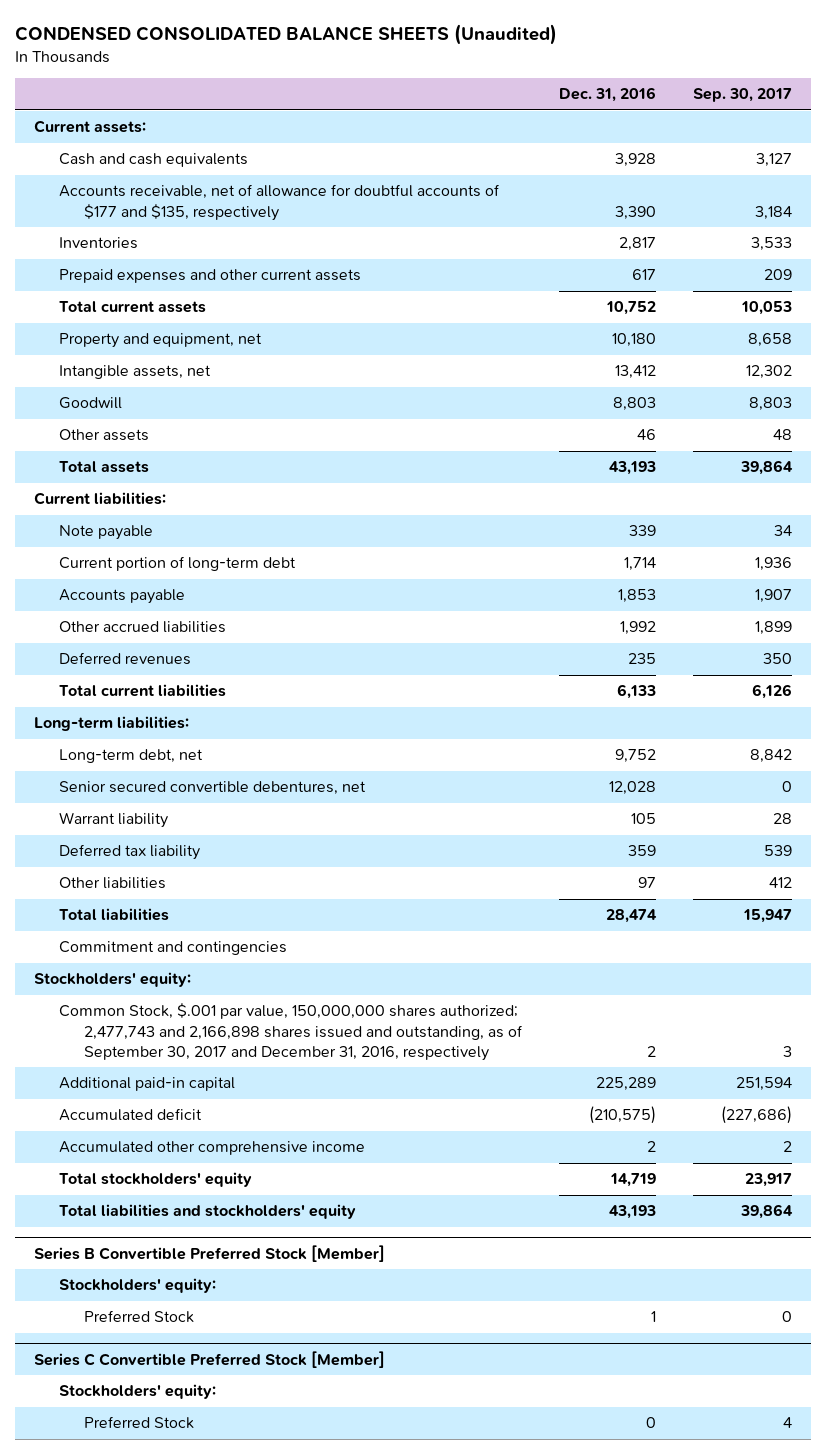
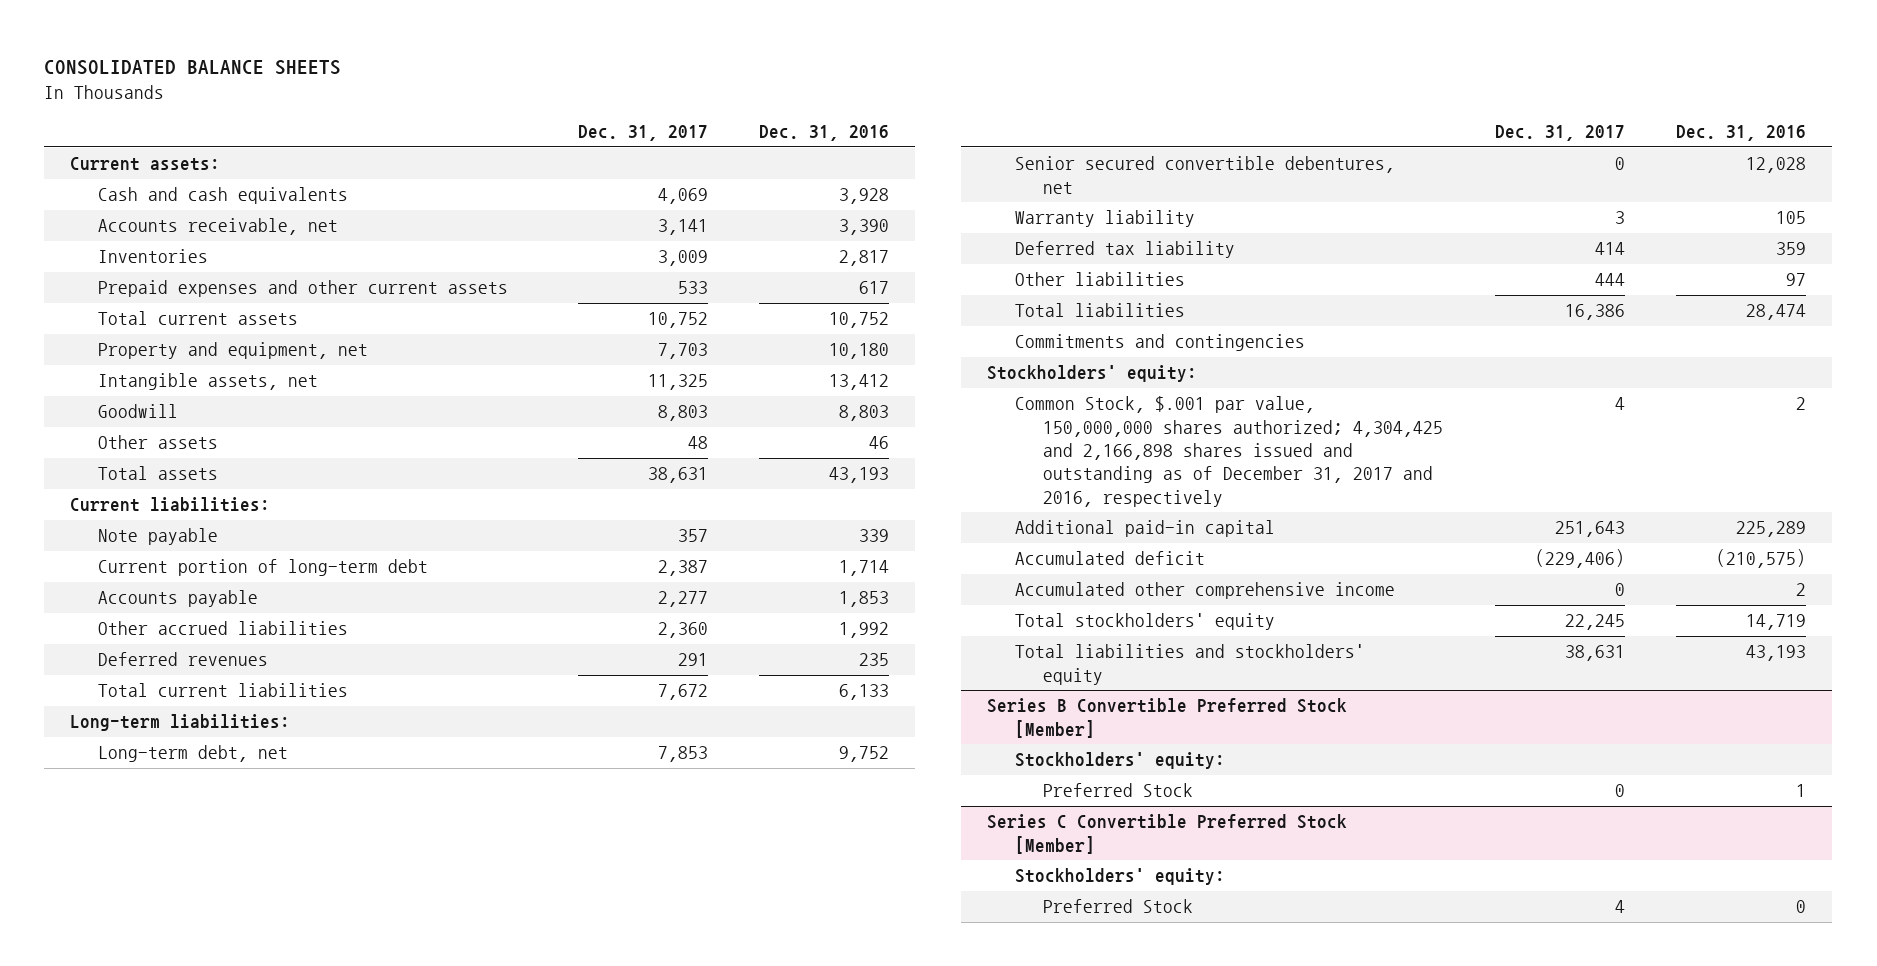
- CONDENSED CONSOLIDATED BALANCE SHEETS (Unaudited)
+ CONSOLIDATED BALANCE SHEETS
- | Dec. 31, 2016 | Sep. 30, 2017
+ | Dec. 31, 2017 | Dec. 31, 2016
- Accounts receivable, net of allowance for doubtful accounts of $177 and $135, respectively | 3,390 | 3,184
+ Accounts receivable, net | 3,141 | 3,390
- Warrant liability | 105 | 28
+ Warranty liability | 3 | 105
- Commitment and contingencies
+ Commitments and contingencies
- Common Stock, $.001 par value, 150,000,000 shares authorized; 2,477,743 and 2,166,898 shares issued and outstanding, as of September 30, 2017 and December 31, 2016, respectively | 2 | 3
+ Common Stock, $.001 par value, 150,000,000 shares authorized; 4,304,425 and 2,166,898 shares issued and outstanding as of December 31, 2017 and 2016, respectively | 4 | 2

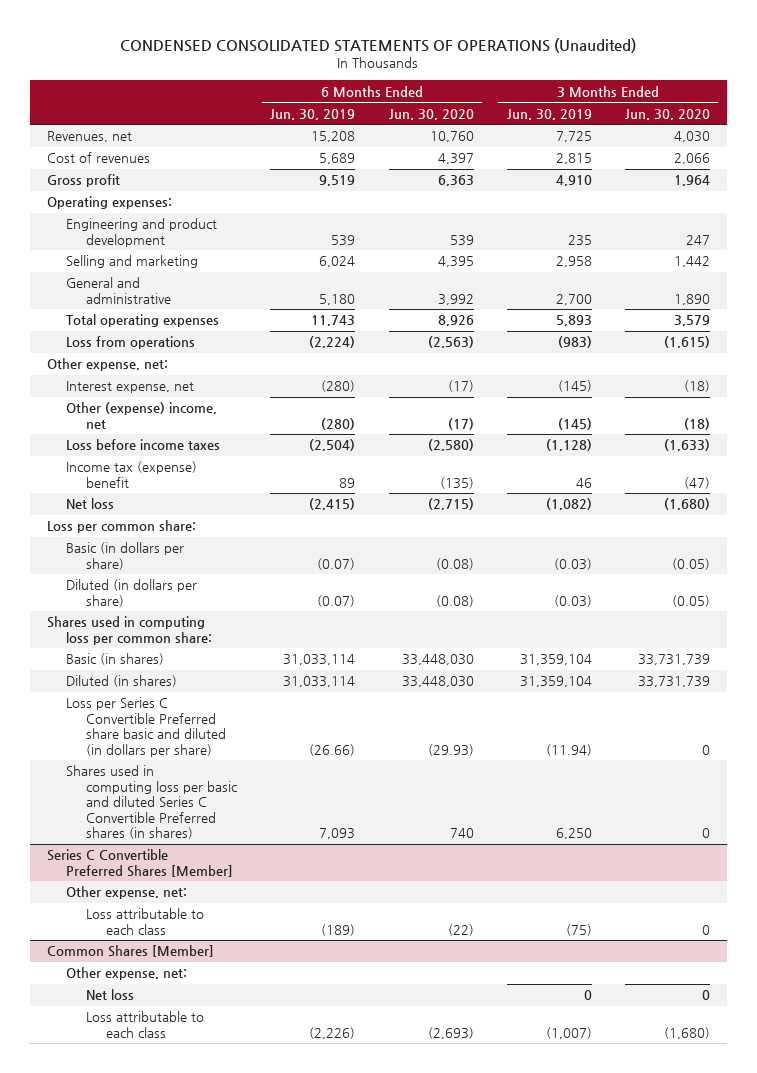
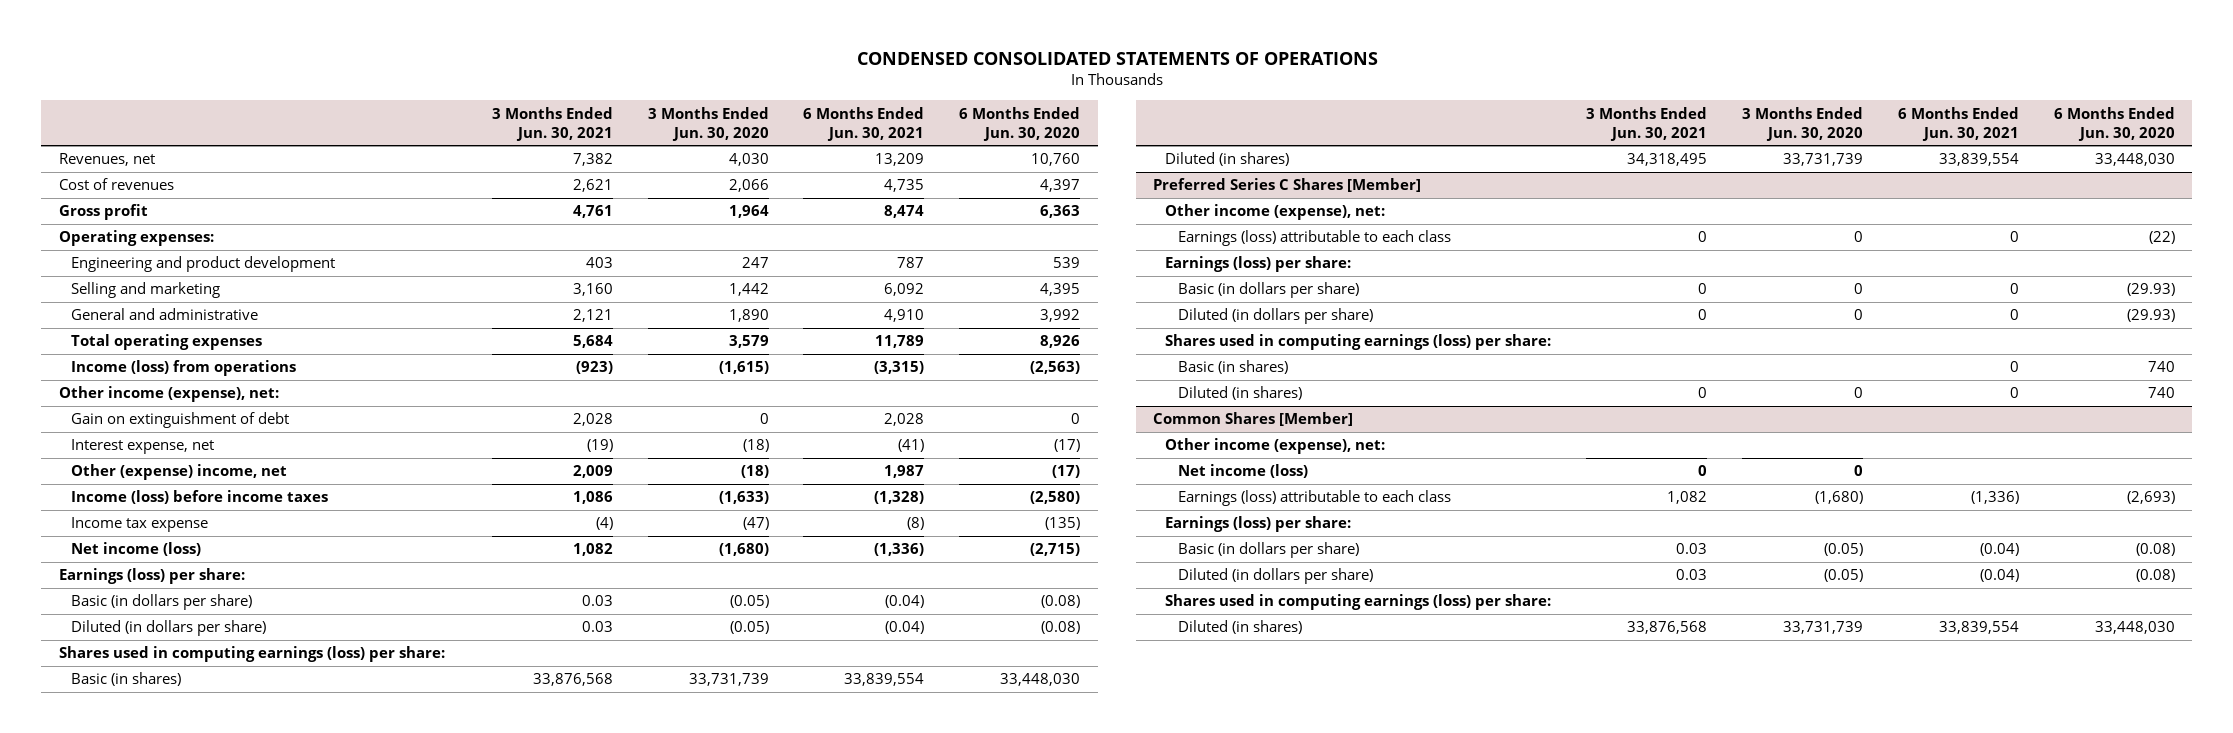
- CONDENSED CONSOLIDATED STATEMENTS OF OPERATIONS (Unaudited)
+ CONDENSED CONSOLIDATED STATEMENTS OF OPERATIONS
- | 6 Months Ended Jun. 30, 2019 | 6 Months Ended Jun. 30, 2020 | 3 Months Ended Jun. 30, 2019 | 3 Months Ended Jun. 30, 2020
+ | 3 Months Ended Jun. 30, 2021 | 3 Months Ended Jun. 30, 2020 | 6 Months Ended Jun. 30, 2021 | 6 Months Ended Jun. 30, 2020
- Loss from operations | (2,224) | (2,563) | (983) | (1,615)
- Other expense, net:
+ Income (loss) from operations | (923) | (1,615) | (3,315) | (2,563)
+ Other income (expense), net:
+ Gain on extinguishment of debt | 2,028 | 0 | 2,028 | 0
- Loss before income taxes | (2,504) | (2,580) | (1,128) | (1,633)
- Income tax (expense) benefit | 89 | (135) | 46 | (47)
- Net loss | (2,415) | (2,715) | (1,082) | (1,680)
- Loss per common share:
+ Income (loss) before income taxes | 1,086 | (1,633) | (1,328) | (2,580)
+ Income tax expense | (4) | (47) | (8) | (135)
+ Net income (loss) | 1,082 | (1,680) | (1,336) | (2,715)
+ Earnings (loss) per share:
- Shares used in computing loss per common share:
+ Shares used in computing earnings (loss) per share:
- Loss per Series C Convertible Preferred share basic and diluted (in dollars per share) | (26.66) | (29.93) | (11.94) | 0
- Shares used in computing loss per basic and diluted Series C Convertible Preferred shares (in shares) | 7,093 | 740 | 6,250 | 0
- Series C Convertible Preferred Shares [Member]
- Other expense, net:
- Loss attributable to each class | (189) | (22) | (75) | 0
+ Preferred Series C Shares [Member]
+ Other income (expense), net:
+ Earnings (loss) attributable to each class | 0 | 0 | 0 | (22)
+ Earnings (loss) per share:
+ Basic (in dollars per share) | 0 | 0 | 0 | (29.93)
+ Diluted (in dollars per share) | 0 | 0 | 0 | (29.93)
+ Shares used in computing earnings (loss) per share:
+ Basic (in shares) | | | 0 | 740
+ Diluted (in shares) | 0 | 0 | 0 | 740
@ Common Shares [Member]
- Other expense, net:
- Net loss | | | 0 | 0
- Loss attributable to each class | (2,226) | (2,693) | (1,007) | (1,680)
+ Other income (expense), net:
+ Net income (loss) | 0 | 0 | |
+ Earnings (loss) attributable to each class | 1,082 | (1,680) | (1,336) | (2,693)
+ Earnings (loss) per share:
+ Basic (in dollars per share) | 0.03 | (0.05) | (0.04) | (0.08)
+ Diluted (in dollars per share) | 0.03 | (0.05) | (0.04) | (0.08)
+ Shares used in computing earnings (loss) per share:
+ Diluted (in shares) | 33,876,568 | 33,731,739 | 33,839,554 | 33,448,030

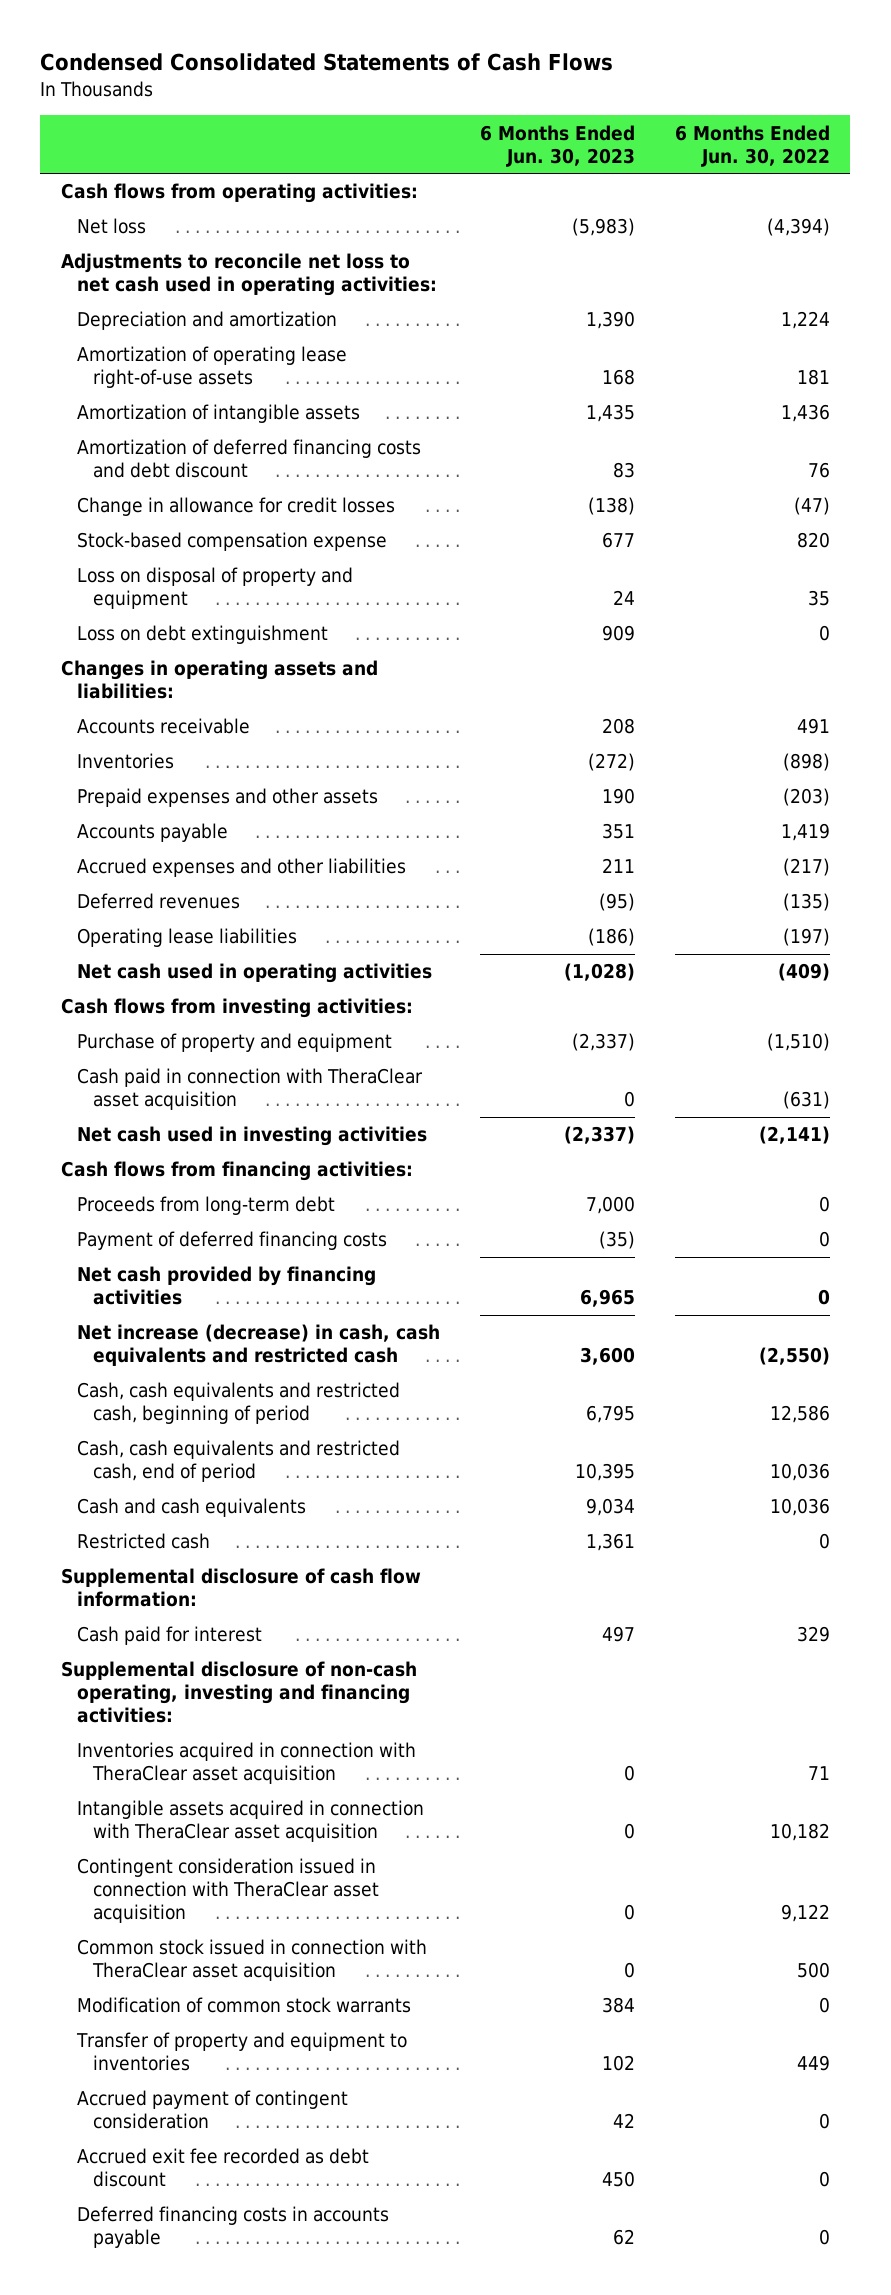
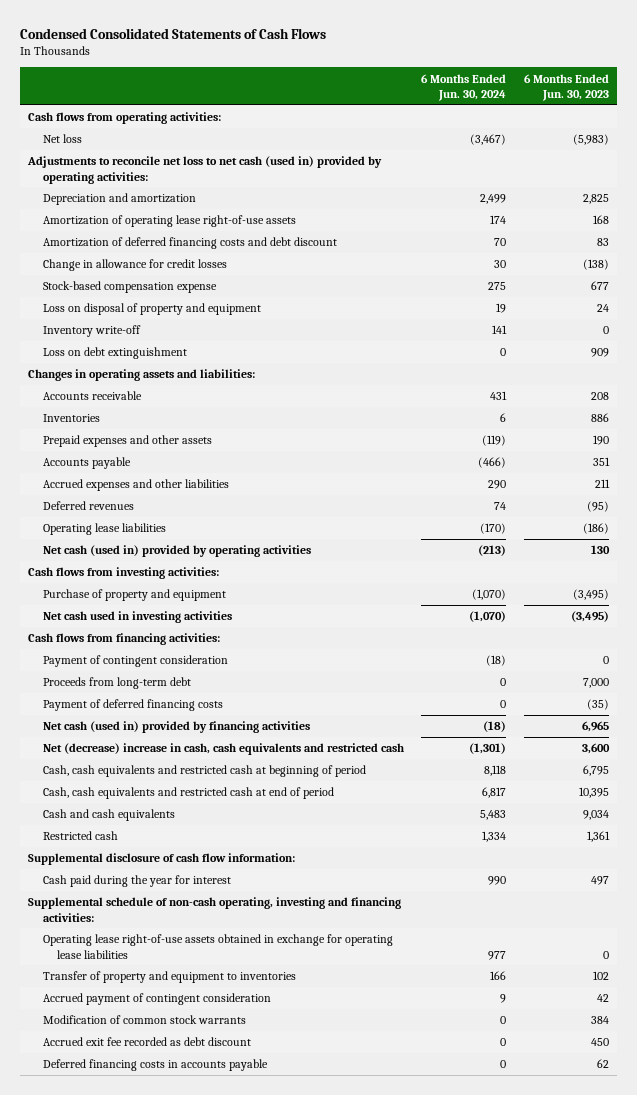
- | 6 Months Ended Jun. 30, 2023 | 6 Months Ended Jun. 30, 2022
+ | 6 Months Ended Jun. 30, 2024 | 6 Months Ended Jun. 30, 2023
- Adjustments to reconcile net loss to net cash used in operating activities:
- Depreciation and amortization | 1,390 | 1,224
+ Adjustments to reconcile net loss to net cash (used in) provided by operating activities:
+ Depreciation and amortization | 2,499 | 2,825
- Amortization of intangible assets | 1,435 | 1,436
+ Inventory write-off | 141 | 0
- Inventories | (272) | (898)
+ Inventories | 6 | 886
- Net cash used in operating activities | (1,028) | (409)
+ Net cash (used in) provided by operating activities | (213) | 130
- Purchase of property and equipment | (2,337) | (1,510)
- Cash paid in connection with TheraClear asset acquisition | 0 | (631)
- Net cash used in investing activities | (2,337) | (2,141)
+ Purchase of property and equipment | (1,070) | (3,495)
+ Net cash used in investing activities | (1,070) | (3,495)
+ Payment of contingent consideration | (18) | 0
- Net cash provided by financing activities | 6,965 | 0
- Net increase (decrease) in cash, cash equivalents and restricted cash | 3,600 | (2,550)
- Cash, cash equivalents and restricted cash, beginning of period | 6,795 | 12,586
- Cash, cash equivalents and restricted cash, end of period | 10,395 | 10,036
+ Net cash (used in) provided by financing activities | (18) | 6,965
+ Net (decrease) increase in cash, cash equivalents and restricted cash | (1,301) | 3,600
+ Cash, cash equivalents and restricted cash at beginning of period | 8,118 | 6,795
+ Cash, cash equivalents and restricted cash at end of period | 6,817 | 10,395
- Cash paid for interest | 497 | 329
- Supplemental disclosure of non-cash operating, investing and financing activities:
- Inventories acquired in connection with TheraClear asset acquisition | 0 | 71
- Intangible assets acquired in connection with TheraClear asset acquisition | 0 | 10,182
- Contingent consideration issued in connection with TheraClear asset acquisition | 0 | 9,122
- Common stock issued in connection with TheraClear asset acquisition | 0 | 500
+ Cash paid during the year for interest | 990 | 497
+ Supplemental schedule of non-cash operating, investing and financing activities:
+ Operating lease right-of-use assets obtained in exchange for operating lease liabilities | 977 | 0
moved down: Modification of common stock warrants | 0 | 384

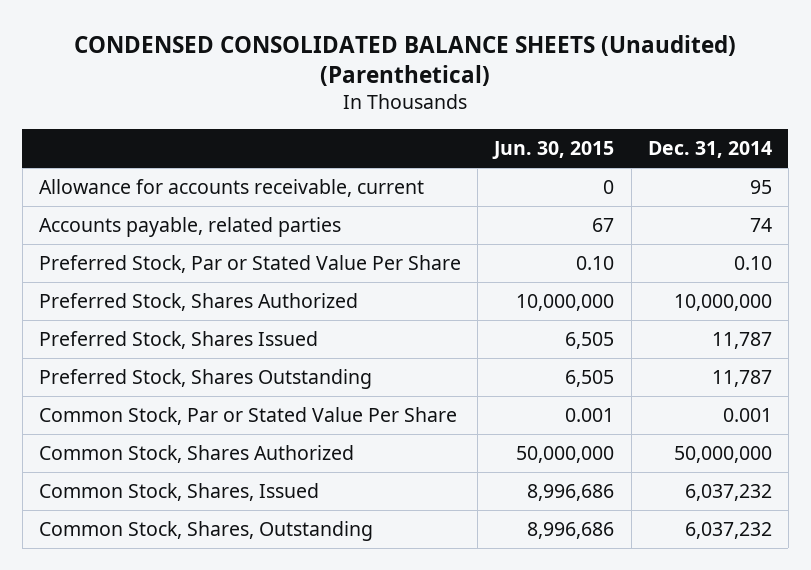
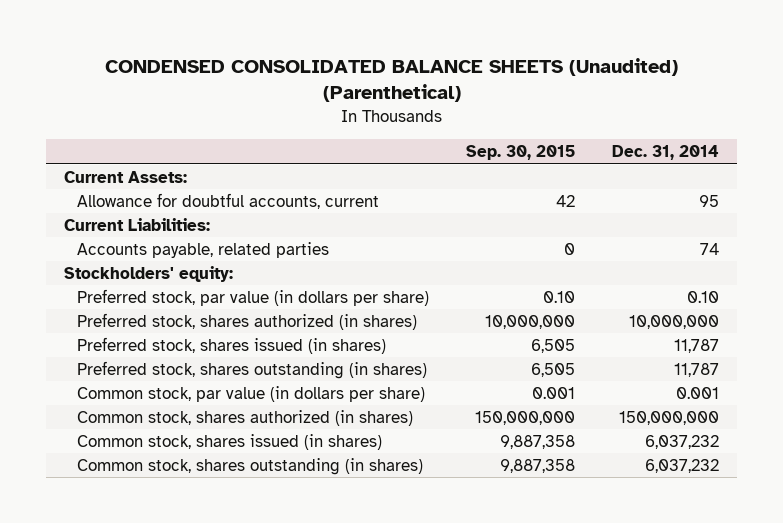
- | Jun. 30, 2015 | Dec. 31, 2014
+ | Sep. 30, 2015 | Dec. 31, 2014
- Allowance for accounts receivable, current | 0 | 95
+ Current Assets:
+ Allowance for doubtful accounts, current | 42 | 95
+ Current Liabilities:
- Preferred Stock, Par or Stated Value Per Share | 0.10 | 0.10
- Preferred Stock, Shares Authorized | 10,000,000 | 10,000,000
- Preferred Stock, Shares Issued | 6,505 | 11,787
- Preferred Stock, Shares Outstanding | 6,505 | 11,787
- Common Stock, Par or Stated Value Per Share | 0.001 | 0.001
- Common Stock, Shares Authorized | 50,000,000 | 50,000,000
- Common Stock, Shares, Issued | 8,996,686 | 6,037,232
- Common Stock, Shares, Outstanding | 8,996,686 | 6,037,232
+ Stockholders' equity:
+ Preferred stock, par value (in dollars per share) | 0.10 | 0.10
+ Preferred stock, shares authorized (in shares) | 10,000,000 | 10,000,000
+ Preferred stock, shares issued (in shares) | 6,505 | 11,787
+ Preferred stock, shares outstanding (in shares) | 6,505 | 11,787
+ Common stock, par value (in dollars per share) | 0.001 | 0.001
+ Common stock, shares authorized (in shares) | 150,000,000 | 150,000,000
+ Common stock, shares issued (in shares) | 9,887,358 | 6,037,232
+ Common stock, shares outstanding (in shares) | 9,887,358 | 6,037,232

